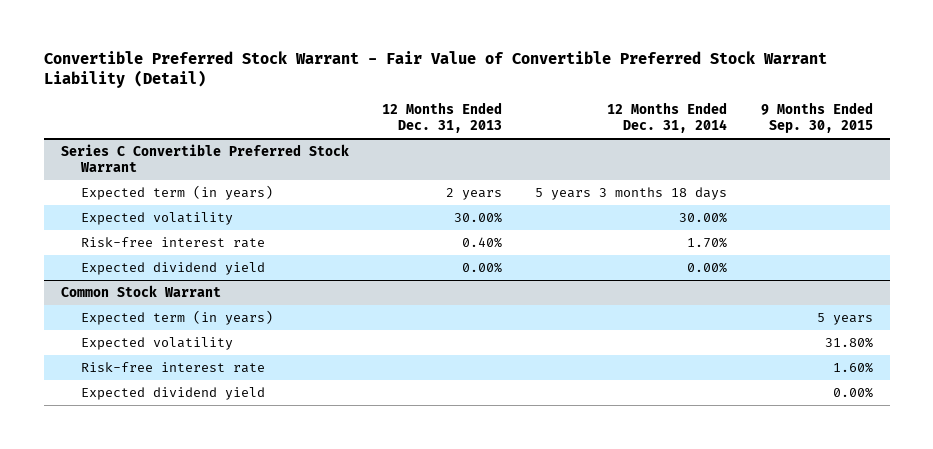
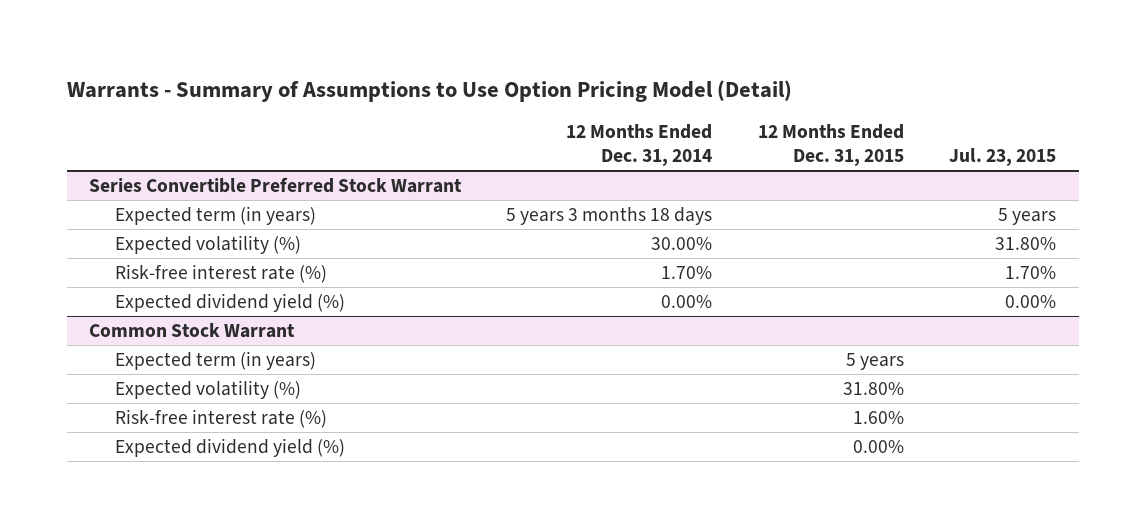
- Convertible Preferred Stock Warrant - Fair Value of Convertible Preferred Stock Warrant Liability (Detail)
+ Warrants - Summary of Assumptions to Use Option Pricing Model (Detail)
- | 12 Months Ended Dec. 31, 2013 | 12 Months Ended Dec. 31, 2014 | 9 Months Ended Sep. 30, 2015
+ | 12 Months Ended Dec. 31, 2014 | 12 Months Ended Dec. 31, 2015 | Jul. 23, 2015
- Series C Convertible Preferred Stock Warrant
+ Series Convertible Preferred Stock Warrant
- Expected volatility | 30.00% | 30.00% |
- Risk-free interest rate | 0.40% | 1.70% |
- Expected dividend yield | 0.00% | 0.00% |
+ Expected volatility (%) | 30.00% | | 31.80%
+ Risk-free interest rate (%) | 1.70% | | 1.70%
+ Expected dividend yield (%) | 0.00% | | 0.00%
@ Common Stock Warrant
- Expected volatility | | | 31.80%
- Risk-free interest rate | | | 1.60%
- Expected dividend yield | | | 0.00%
+ Expected volatility (%) | | 31.80% |
+ Risk-free interest rate (%) | | 1.60% |
+ Expected dividend yield (%) | | 0.00% |

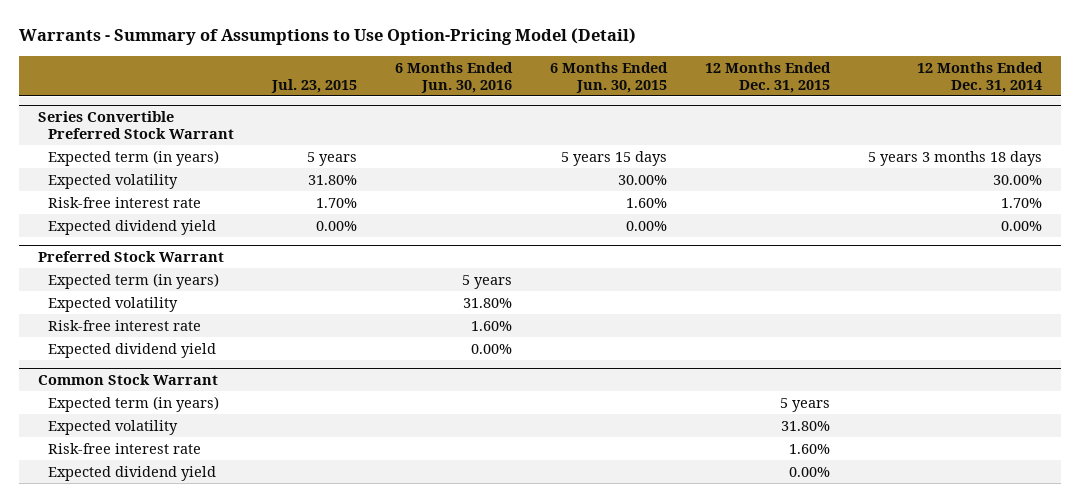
- Warrants - Summary of Assumptions to Use Option Pricing Model (Detail)
+ Warrants - Summary of Assumptions to Use Option-Pricing Model (Detail)
- | 12 Months Ended Dec. 31, 2014 | 12 Months Ended Dec. 31, 2015 | Jul. 23, 2015
+ | Jul. 23, 2015 | 6 Months Ended Jun. 30, 2016 | 6 Months Ended Jun. 30, 2015 | 12 Months Ended Dec. 31, 2015 | 12 Months Ended Dec. 31, 2014
@ Series Convertible Preferred Stock Warrant
- Expected volatility (%) | 30.00% | | 31.80%
- Risk-free interest rate (%) | 1.70% | | 1.70%
- Expected dividend yield (%) | 0.00% | | 0.00%
+ Expected volatility | 31.80% | | 30.00% | | 30.00%
+ Risk-free interest rate | 1.70% | | 1.60% | | 1.70%
+ Expected dividend yield | 0.00% | | 0.00% | | 0.00%
+ Preferred Stock Warrant
+ Expected term (in years) | | 5 years | | |
+ Expected volatility | | 31.80% | | |
+ Risk-free interest rate | | 1.60% | | |
+ Expected dividend yield | | 0.00% | | |
@ Common Stock Warrant
- Expected volatility (%) | | 31.80% |
- Risk-free interest rate (%) | | 1.60% |
- Expected dividend yield (%) | | 0.00% |
+ Expected volatility | | | | 31.80% |
+ Risk-free interest rate | | | | 1.60% |
+ Expected dividend yield | | | | 0.00% |

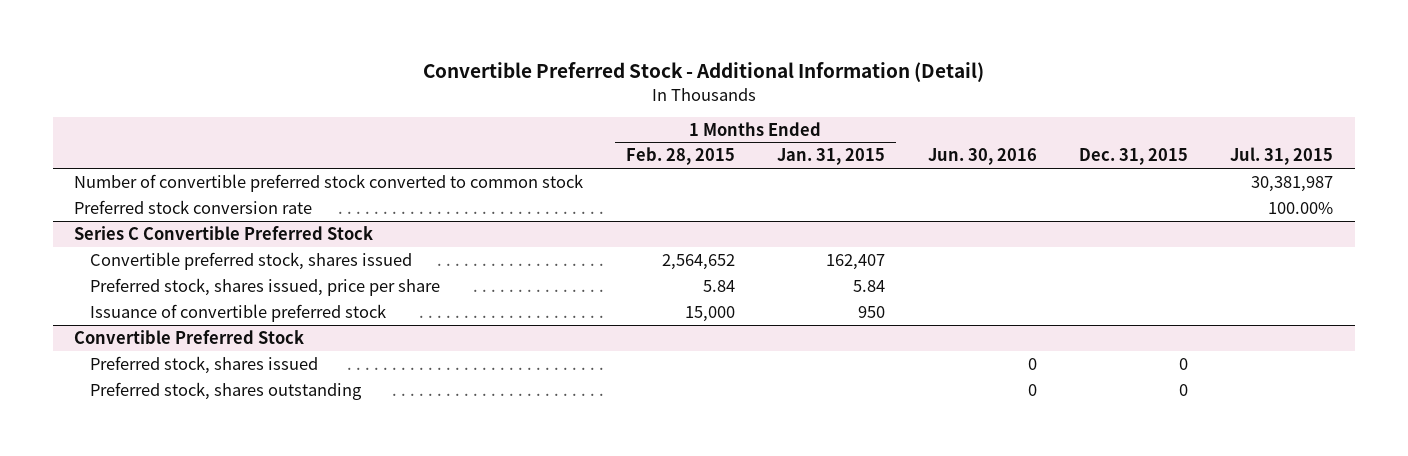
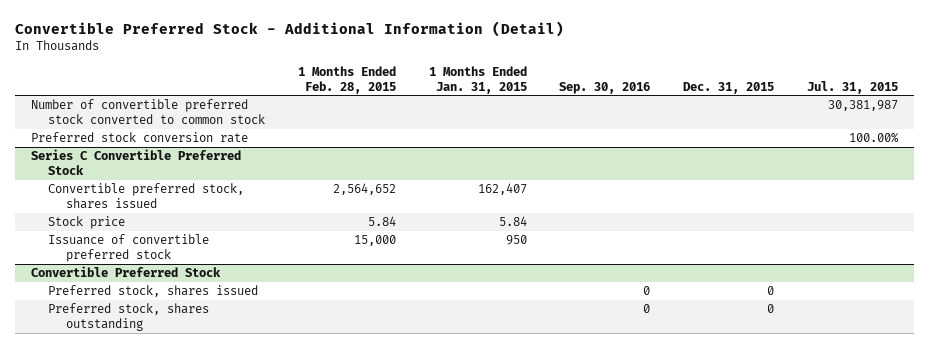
- | 1 Months Ended Feb. 28, 2015 | 1 Months Ended Jan. 31, 2015 | Jun. 30, 2016 | Dec. 31, 2015 | Jul. 31, 2015
+ | 1 Months Ended Feb. 28, 2015 | 1 Months Ended Jan. 31, 2015 | Sep. 30, 2016 | Dec. 31, 2015 | Jul. 31, 2015
@ Series C Convertible Preferred Stock
- Preferred stock, shares issued, price per share | 5.84 | 5.84 | | |
+ Stock price | 5.84 | 5.84 | | |

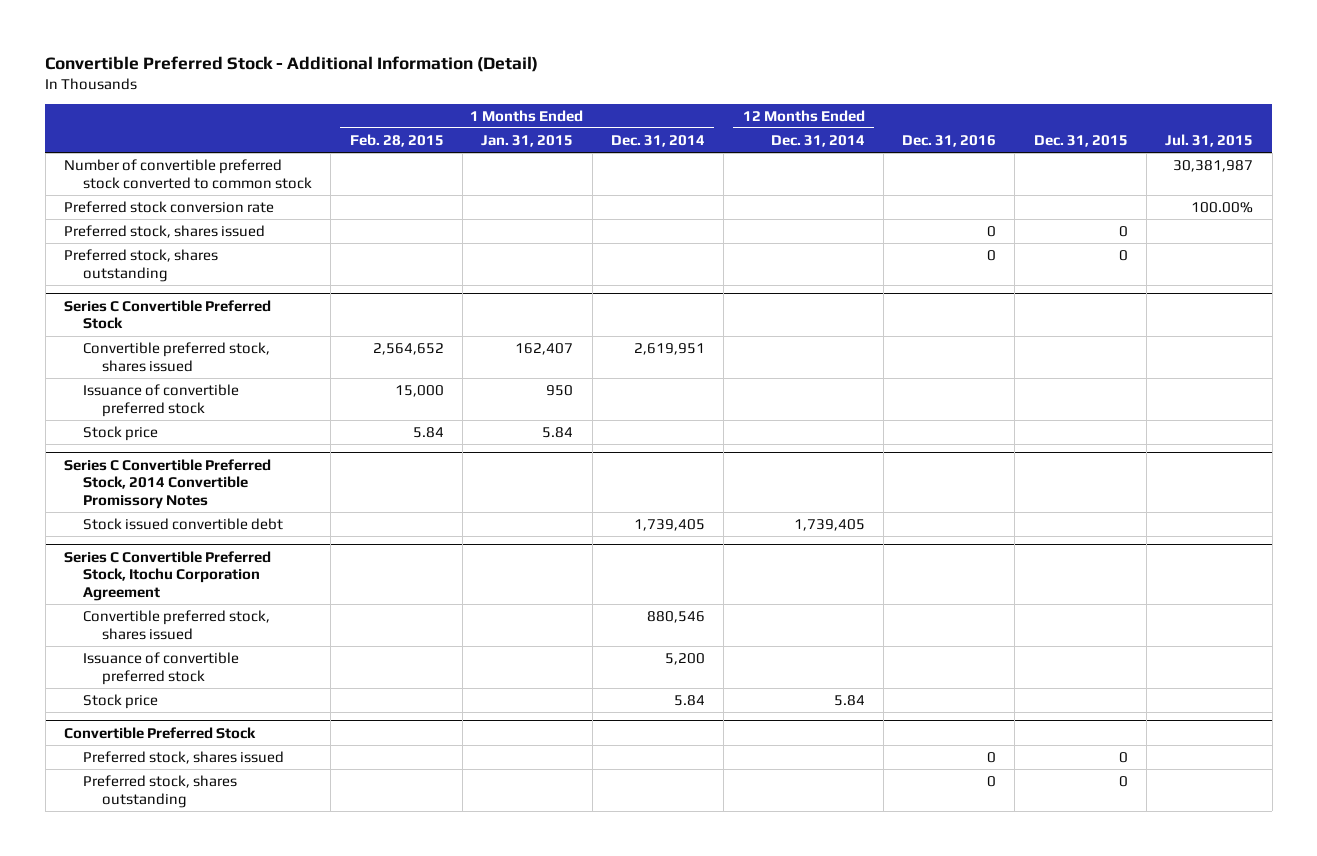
- | 1 Months Ended Feb. 28, 2015 | 1 Months Ended Jan. 31, 2015 | Sep. 30, 2016 | Dec. 31, 2015 | Jul. 31, 2015
+ | 1 Months Ended Feb. 28, 2015 | 1 Months Ended Jan. 31, 2015 | 1 Months Ended Dec. 31, 2014 | 12 Months Ended Dec. 31, 2014 | Dec. 31, 2016 | Dec. 31, 2015 | Jul. 31, 2015
+ Preferred stock, shares issued | | | | | 0 | 0 |
+ Preferred stock, shares outstanding | | | | | 0 | 0 |
@ Series C Convertible Preferred Stock
moved down: Stock price | 5.84 | 5.84 | | | | |
+ Series C Convertible Preferred Stock, 2014 Convertible Promissory Notes
+ Stock issued convertible debt | | | 1,739,405 | 1,739,405 | | |
+ Series C Convertible Preferred Stock, Itochu Corporation Agreement
+ Convertible preferred stock, shares issued | | | 880,546 | | | |
+ Issuance of convertible preferred stock | | | 5,200 | | | |
+ Stock price | | | 5.84 | 5.84 | | |

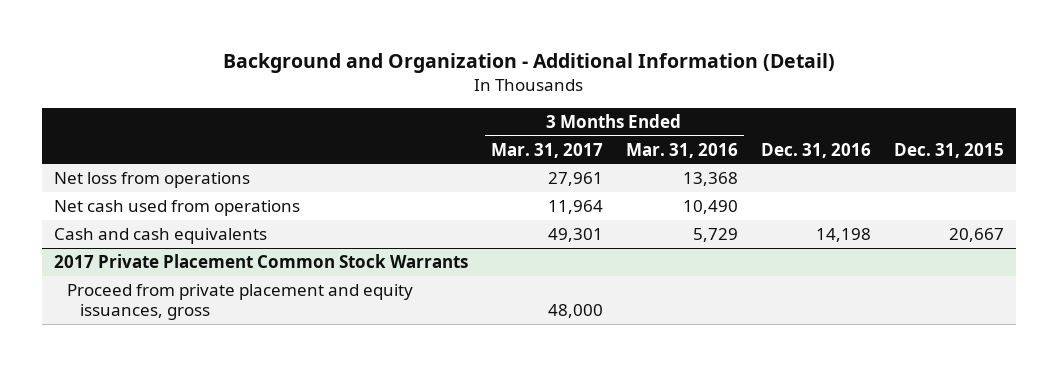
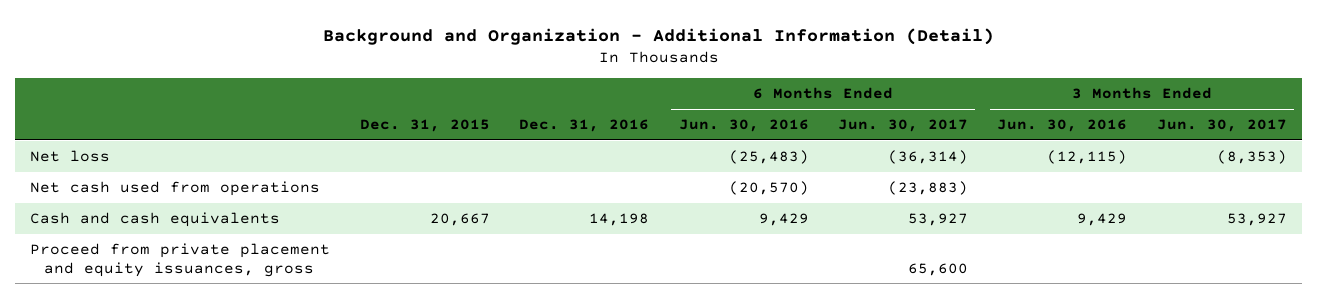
- | 3 Months Ended Mar. 31, 2017 | 3 Months Ended Mar. 31, 2016 | Dec. 31, 2016 | Dec. 31, 2015
+ | Dec. 31, 2015 | Dec. 31, 2016 | 6 Months Ended Jun. 30, 2016 | 6 Months Ended Jun. 30, 2017 | 3 Months Ended Jun. 30, 2016 | 3 Months Ended Jun. 30, 2017
- Net loss from operations | 27,961 | 13,368 | |
+ Net loss | | | (25,483) | (36,314) | (12,115) | (8,353)
- 2017 Private Placement Common Stock Warrants
- Proceed from private placement and equity issuances, gross | 48,000 | | |
+ Proceed from private placement and equity issuances, gross | | | | 65,600 | |

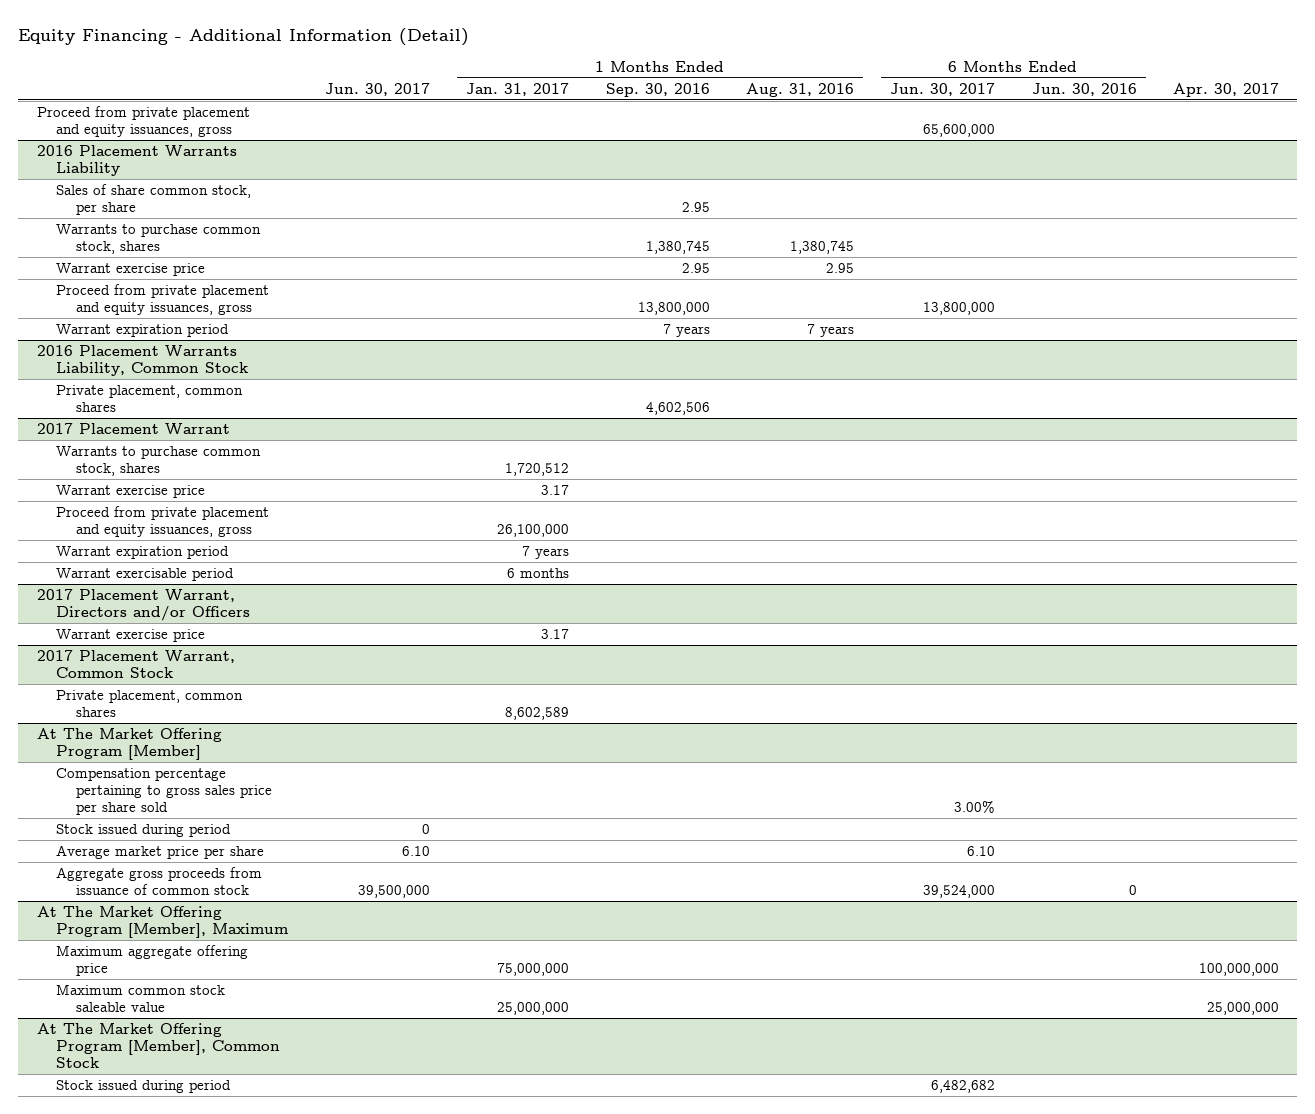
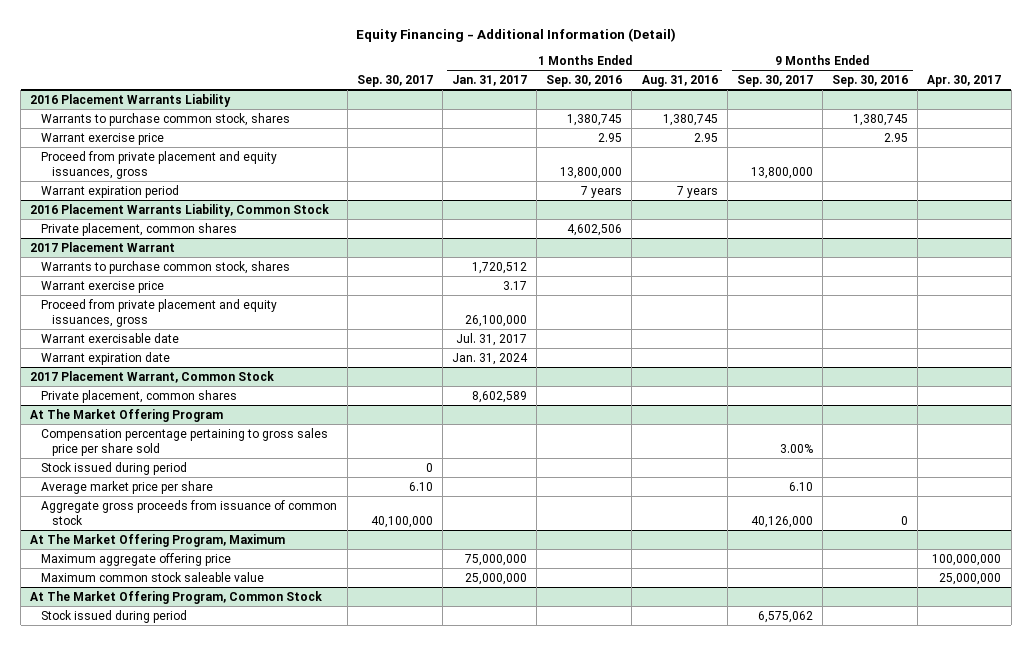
- | Jun. 30, 2017 | 1 Months Ended Jan. 31, 2017 | 1 Months Ended Sep. 30, 2016 | 1 Months Ended Aug. 31, 2016 | 6 Months Ended Jun. 30, 2017 | 6 Months Ended Jun. 30, 2016 | Apr. 30, 2017
+ | Sep. 30, 2017 | 1 Months Ended Jan. 31, 2017 | 1 Months Ended Sep. 30, 2016 | 1 Months Ended Aug. 31, 2016 | 9 Months Ended Sep. 30, 2017 | 9 Months Ended Sep. 30, 2016 | Apr. 30, 2017
- Proceed from private placement and equity issuances, gross | | | | | 65,600,000 | |
@ 2016 Placement Warrants Liability
- Sales of share common stock, per share | | | 2.95 | | | |
@ 2017 Placement Warrant
- Warrant expiration period | | 7 years | | | | |
- Warrant exercisable period | | 6 months | | | | |
- 2017 Placement Warrant, Directors and/or Officers
- Warrant exercise price | | 3.17 | | | | |
@ 2017 Placement Warrant
+ Warrant exercisable date | | Jul. 31, 2017 | | | | |
+ Warrant expiration date | | Jan. 31, 2024 | | | | |
- At The Market Offering Program [Member]
+ At The Market Offering Program
- At The Market Offering Program [Member], Maximum
+ At The Market Offering Program, Maximum
- At The Market Offering Program [Member], Common Stock
+ At The Market Offering Program, Common Stock

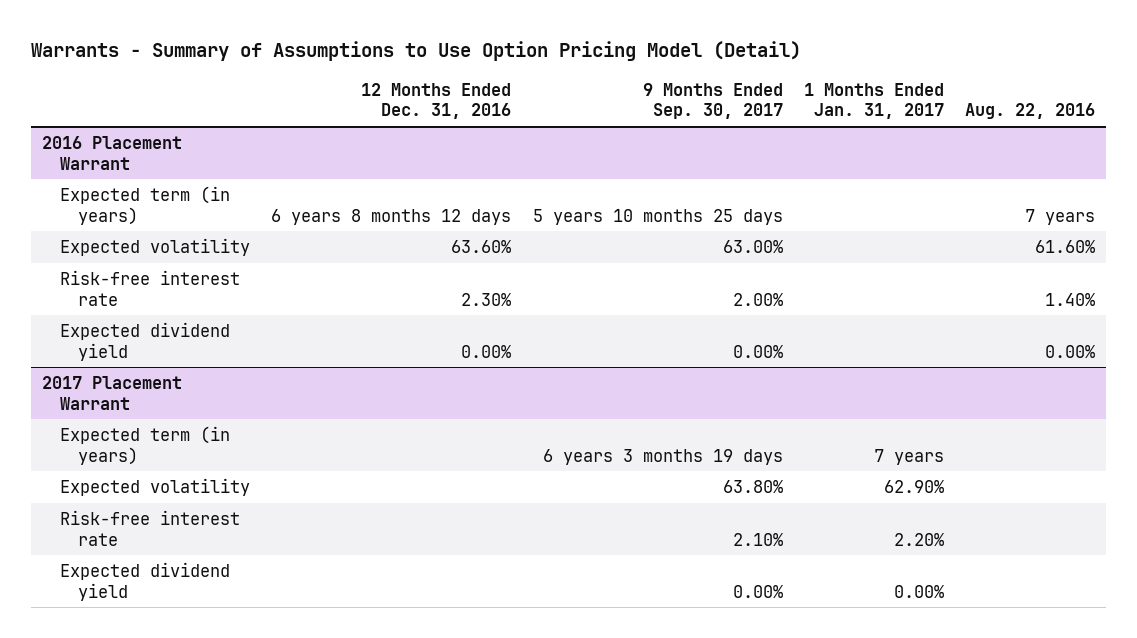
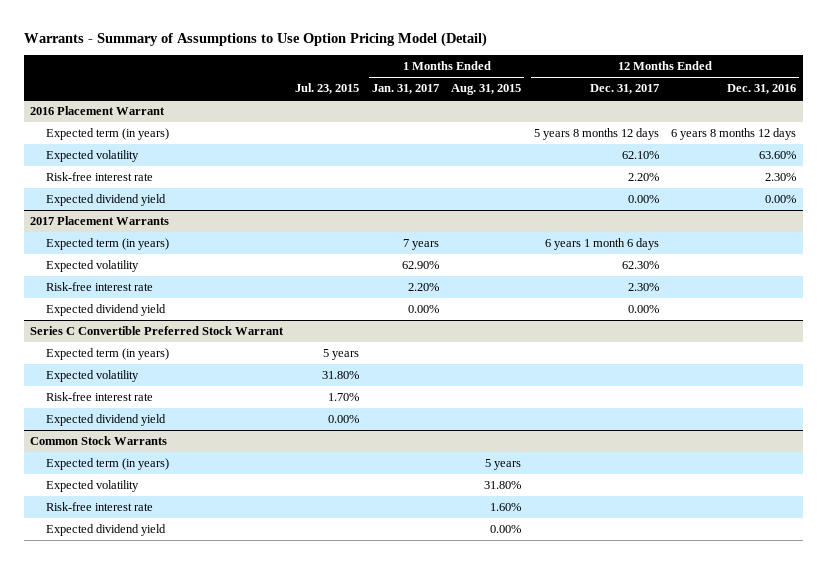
- | 12 Months Ended Dec. 31, 2016 | 9 Months Ended Sep. 30, 2017 | 1 Months Ended Jan. 31, 2017 | Aug. 22, 2016
+ | Jul. 23, 2015 | 1 Months Ended Jan. 31, 2017 | 1 Months Ended Aug. 31, 2015 | 12 Months Ended Dec. 31, 2017 | 12 Months Ended Dec. 31, 2016
- 2017 Placement Warrant
+ 2017 Placement Warrants
+ Series C Convertible Preferred Stock Warrant
+ Expected term (in years) | 5 years | | | |
+ Expected volatility | 31.80% | | | |
+ Risk-free interest rate | 1.70% | | | |
+ Expected dividend yield | 0.00% | | | |
+ Common Stock Warrants
+ Expected term (in years) | | | 5 years | |
+ Expected volatility | | | 31.80% | |
+ Risk-free interest rate | | | 1.60% | |
+ Expected dividend yield | | | 0.00% | |

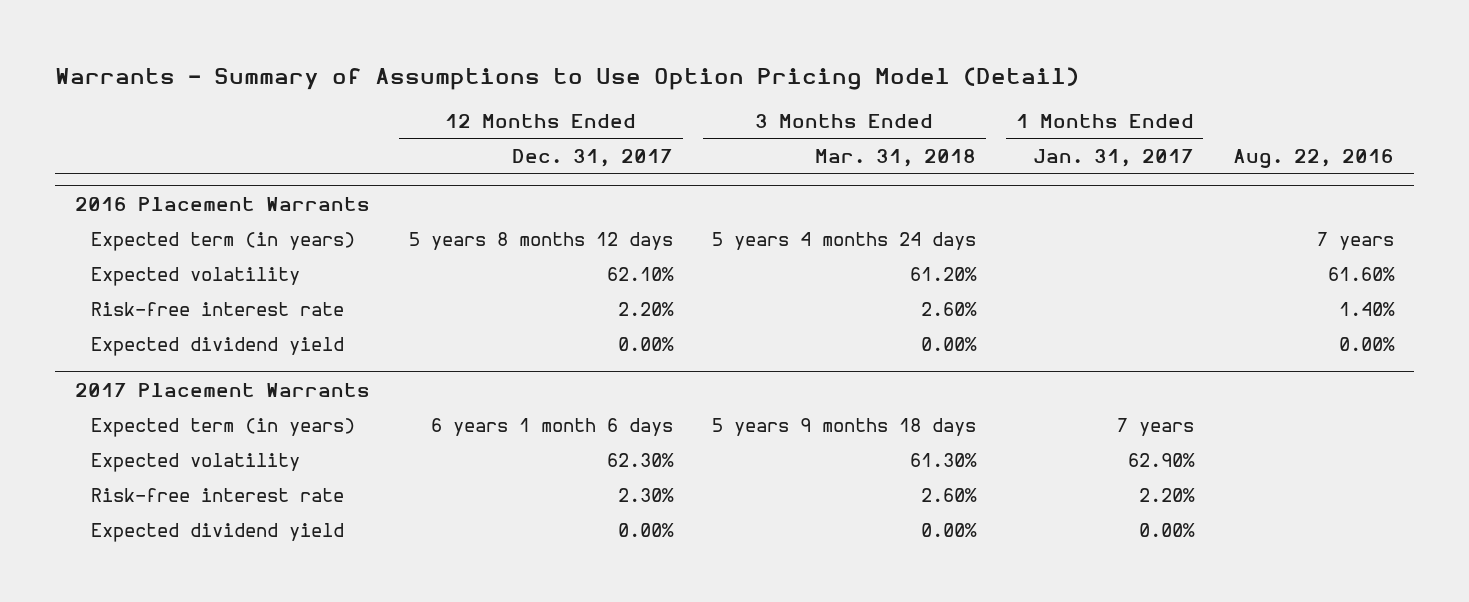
- | Jul. 23, 2015 | 1 Months Ended Jan. 31, 2017 | 1 Months Ended Aug. 31, 2015 | 12 Months Ended Dec. 31, 2017 | 12 Months Ended Dec. 31, 2016
+ | 12 Months Ended Dec. 31, 2017 | 3 Months Ended Mar. 31, 2018 | 1 Months Ended Jan. 31, 2017 | Aug. 22, 2016
- 2016 Placement Warrant
+ 2016 Placement Warrants
- Series C Convertible Preferred Stock Warrant
- Expected term (in years) | 5 years | | | |
- Expected volatility | 31.80% | | | |
- Risk-free interest rate | 1.70% | | | |
- Expected dividend yield | 0.00% | | | |
- Common Stock Warrants
- Expected term (in years) | | | 5 years | |
- Expected volatility | | | 31.80% | |
- Risk-free interest rate | | | 1.60% | |
- Expected dividend yield | | | 0.00% | |

